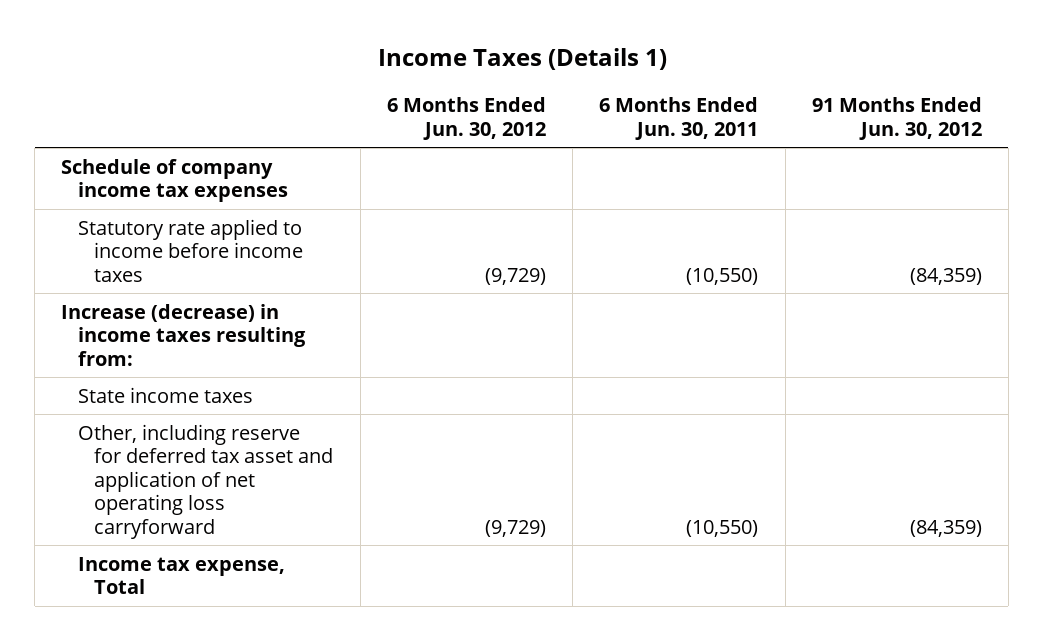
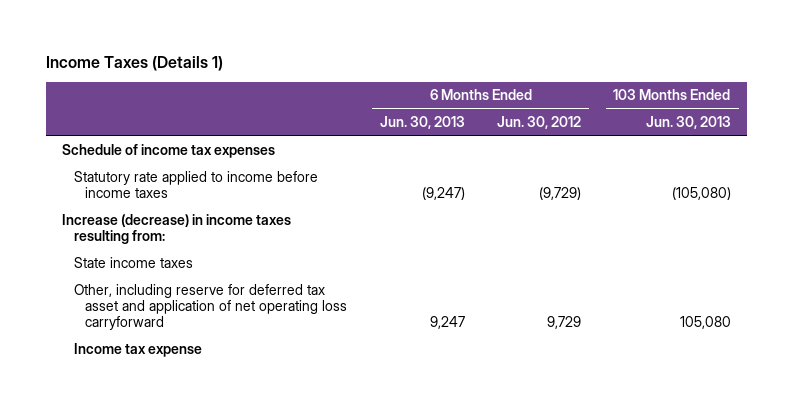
- | 6 Months Ended Jun. 30, 2012 | 6 Months Ended Jun. 30, 2011 | 91 Months Ended Jun. 30, 2012
+ | 6 Months Ended Jun. 30, 2013 | 6 Months Ended Jun. 30, 2012 | 103 Months Ended Jun. 30, 2013
- Schedule of company income tax expenses
+ Schedule of income tax expenses
- Other, including reserve for deferred tax asset and application of net operating loss carryforward | (9,729) | (10,550) | (84,359)
- Income tax expense, Total
+ Other, including reserve for deferred tax asset and application of net operating loss carryforward | 9,247 | 9,729 | 105,080
+ Income tax expense

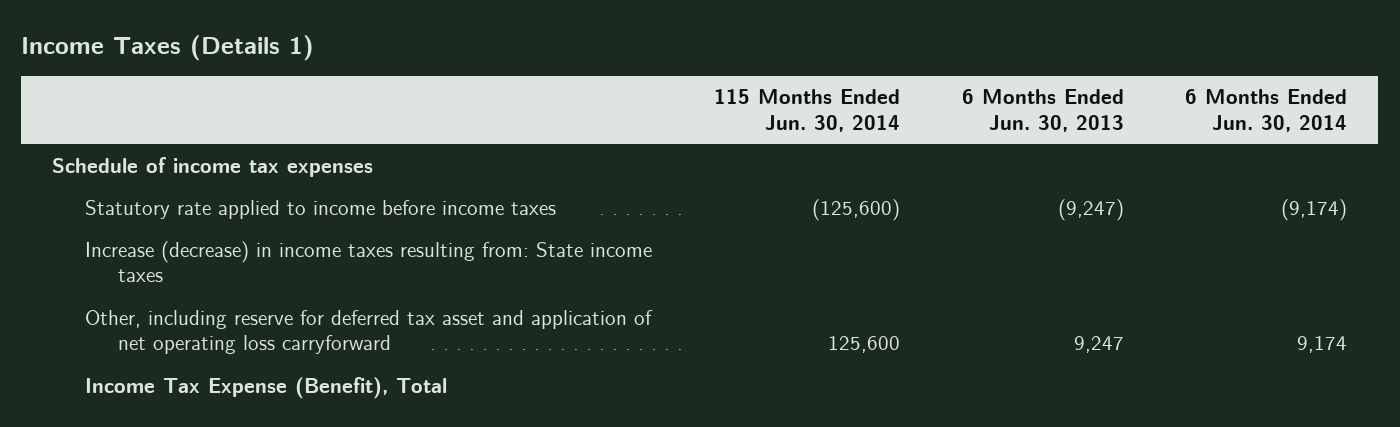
- | 6 Months Ended Jun. 30, 2013 | 6 Months Ended Jun. 30, 2012 | 103 Months Ended Jun. 30, 2013
+ | 115 Months Ended Jun. 30, 2014 | 6 Months Ended Jun. 30, 2013 | 6 Months Ended Jun. 30, 2014
- Increase (decrease) in income taxes resulting from:
- State income taxes
+ Increase (decrease) in income taxes resulting from: State income taxes
- Income tax expense
+ Income Tax Expense (Benefit), Total

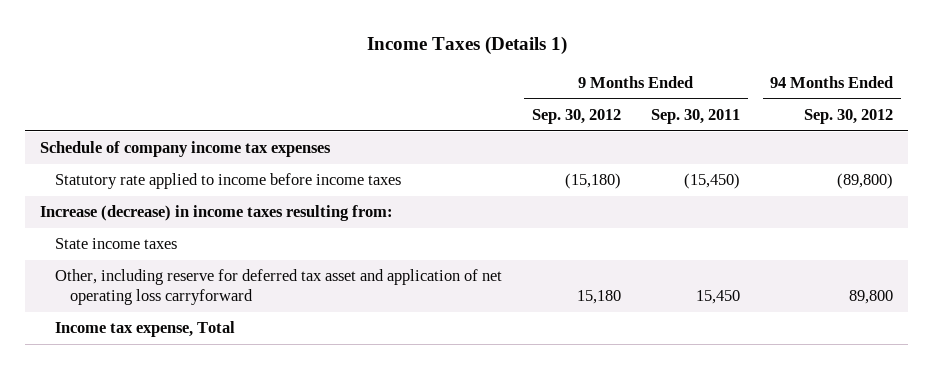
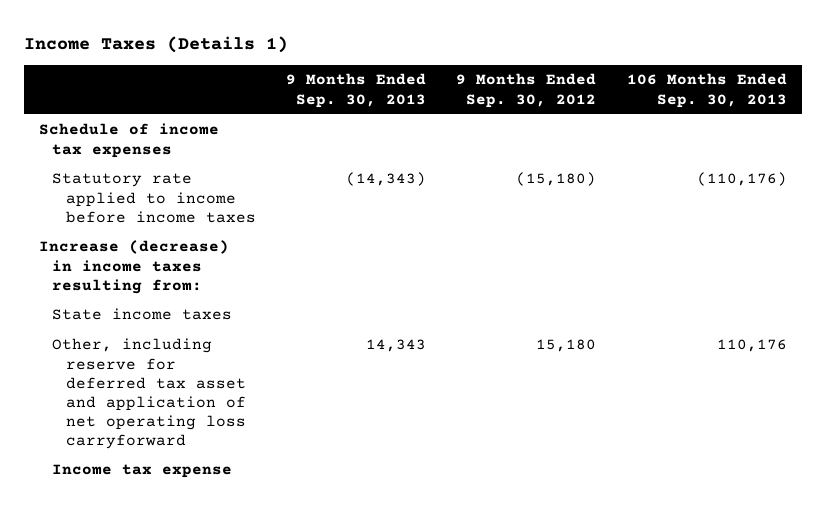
- | 9 Months Ended Sep. 30, 2012 | 9 Months Ended Sep. 30, 2011 | 94 Months Ended Sep. 30, 2012
+ | 9 Months Ended Sep. 30, 2013 | 9 Months Ended Sep. 30, 2012 | 106 Months Ended Sep. 30, 2013
- Schedule of company income tax expenses
+ Schedule of income tax expenses
- Income tax expense, Total
+ Income tax expense

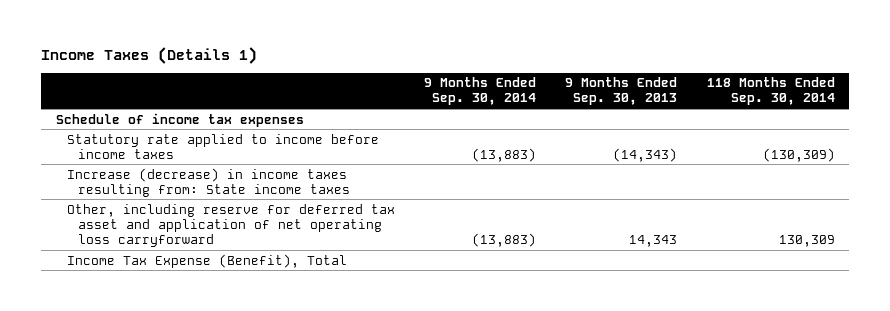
- | 9 Months Ended Sep. 30, 2013 | 9 Months Ended Sep. 30, 2012 | 106 Months Ended Sep. 30, 2013
+ | 9 Months Ended Sep. 30, 2014 | 9 Months Ended Sep. 30, 2013 | 118 Months Ended Sep. 30, 2014
- Increase (decrease) in income taxes resulting from:
- State income taxes
+ Increase (decrease) in income taxes resulting from: State income taxes
- Income tax expense
+ Income Tax Expense (Benefit), Total

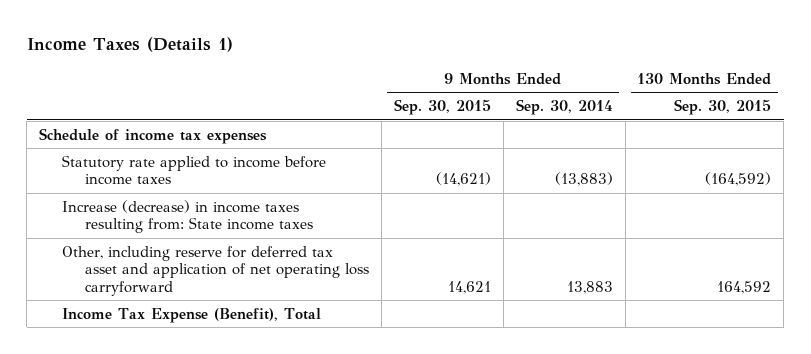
- | 9 Months Ended Sep. 30, 2014 | 9 Months Ended Sep. 30, 2013 | 118 Months Ended Sep. 30, 2014
+ | 9 Months Ended Sep. 30, 2015 | 9 Months Ended Sep. 30, 2014 | 130 Months Ended Sep. 30, 2015
- Other, including reserve for deferred tax asset and application of net operating loss carryforward | (13,883) | 14,343 | 130,309
+ Other, including reserve for deferred tax asset and application of net operating loss carryforward | 14,621 | 13,883 | 164,592

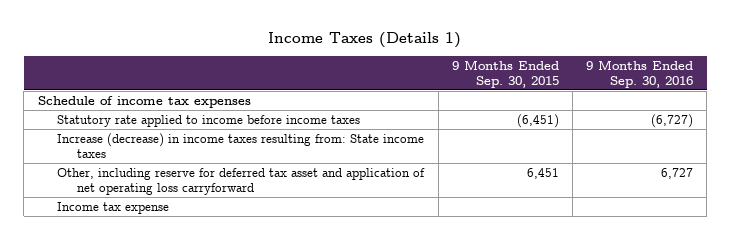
- | 9 Months Ended Sep. 30, 2015 | 9 Months Ended Sep. 30, 2014 | 130 Months Ended Sep. 30, 2015
+ | 9 Months Ended Sep. 30, 2015 | 9 Months Ended Sep. 30, 2016
- Statutory rate applied to income before income taxes | (14,621) | (13,883) | (164,592)
+ Statutory rate applied to income before income taxes | (6,451) | (6,727)
- Other, including reserve for deferred tax asset and application of net operating loss carryforward | 14,621 | 13,883 | 164,592
- Income Tax Expense (Benefit), Total
+ Other, including reserve for deferred tax asset and application of net operating loss carryforward | 6,451 | 6,727
+ Income tax expense

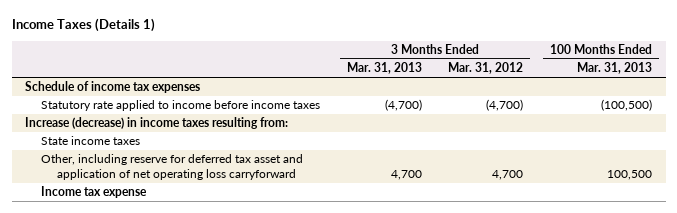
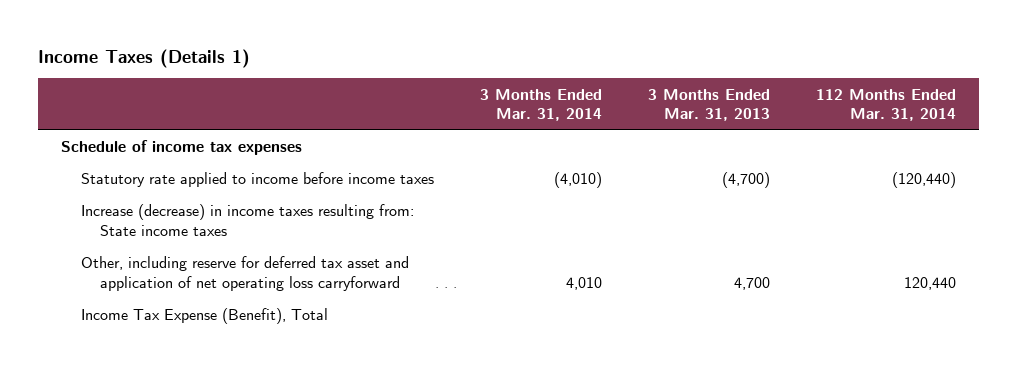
- | 3 Months Ended Mar. 31, 2013 | 3 Months Ended Mar. 31, 2012 | 100 Months Ended Mar. 31, 2013
+ | 3 Months Ended Mar. 31, 2014 | 3 Months Ended Mar. 31, 2013 | 112 Months Ended Mar. 31, 2014
- Increase (decrease) in income taxes resulting from:
- State income taxes
+ Increase (decrease) in income taxes resulting from: State income taxes
- Income tax expense
+ Income Tax Expense (Benefit), Total

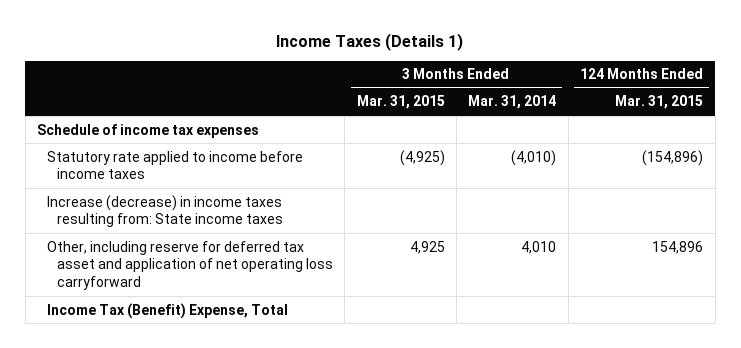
- | 3 Months Ended Mar. 31, 2014 | 3 Months Ended Mar. 31, 2013 | 112 Months Ended Mar. 31, 2014
+ | 3 Months Ended Mar. 31, 2015 | 3 Months Ended Mar. 31, 2014 | 124 Months Ended Mar. 31, 2015
- Income Tax Expense (Benefit), Total
+ Income Tax (Benefit) Expense, Total

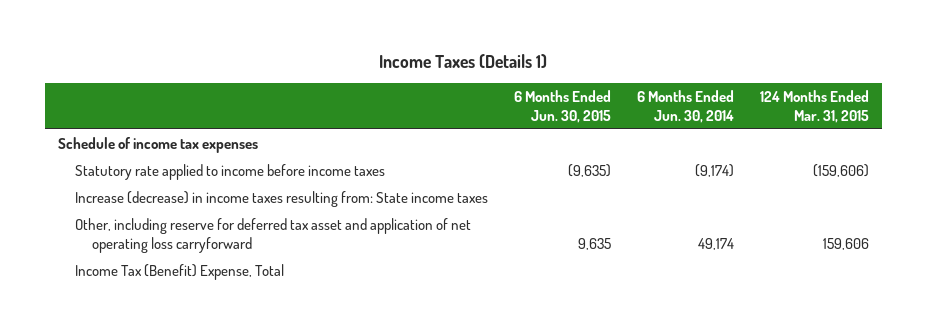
- | 3 Months Ended Mar. 31, 2015 | 3 Months Ended Mar. 31, 2014 | 124 Months Ended Mar. 31, 2015
+ | 6 Months Ended Jun. 30, 2015 | 6 Months Ended Jun. 30, 2014 | 124 Months Ended Mar. 31, 2015
- Statutory rate applied to income before income taxes | (4,925) | (4,010) | (154,896)
+ Statutory rate applied to income before income taxes | (9,635) | (9,174) | (159,606)
- Other, including reserve for deferred tax asset and application of net operating loss carryforward | 4,925 | 4,010 | 154,896
+ Other, including reserve for deferred tax asset and application of net operating loss carryforward | 9,635 | 49,174 | 159,606

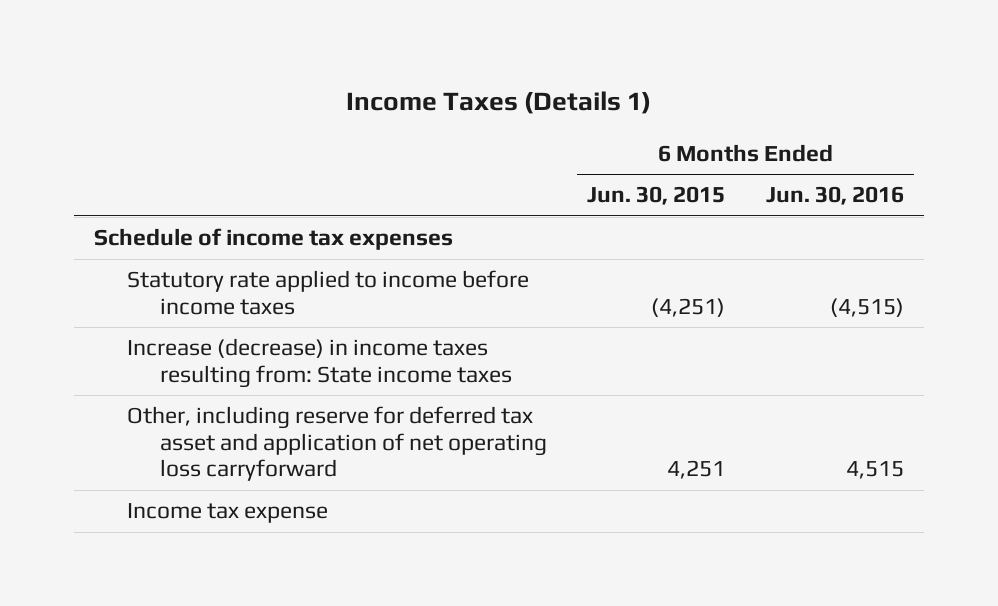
- | 6 Months Ended Jun. 30, 2015 | 6 Months Ended Jun. 30, 2014 | 124 Months Ended Mar. 31, 2015
+ | 6 Months Ended Jun. 30, 2015 | 6 Months Ended Jun. 30, 2016
- Statutory rate applied to income before income taxes | (9,635) | (9,174) | (159,606)
+ Statutory rate applied to income before income taxes | (4,251) | (4,515)
- Other, including reserve for deferred tax asset and application of net operating loss carryforward | 9,635 | 49,174 | 159,606
- Income Tax (Benefit) Expense, Total
+ Other, including reserve for deferred tax asset and application of net operating loss carryforward | 4,251 | 4,515
+ Income tax expense

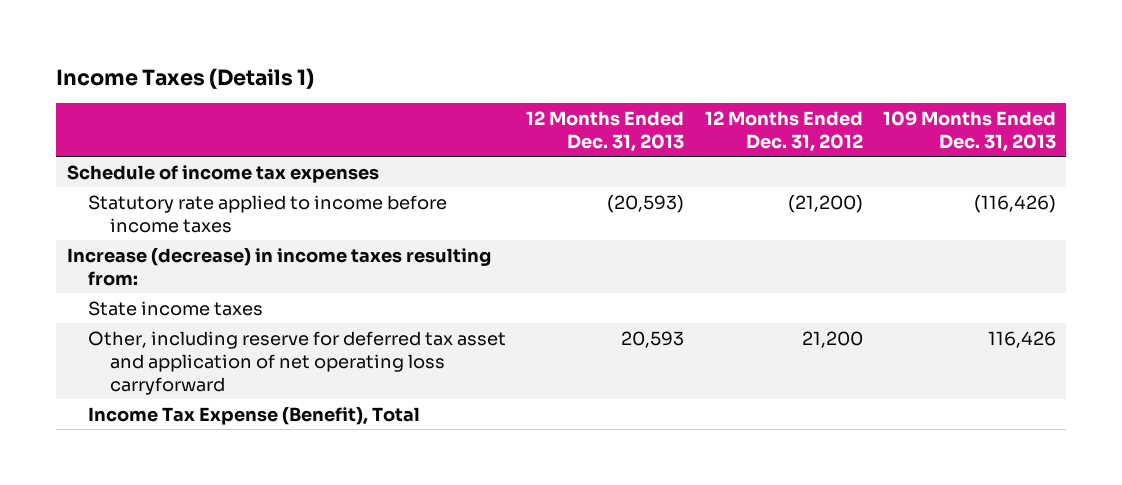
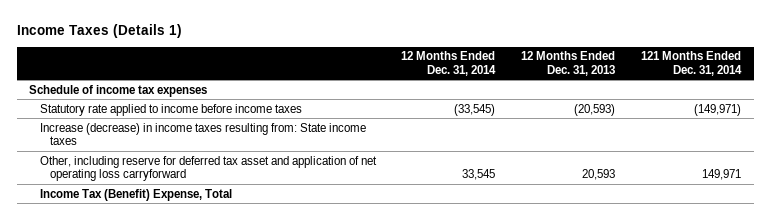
- | 12 Months Ended Dec. 31, 2013 | 12 Months Ended Dec. 31, 2012 | 109 Months Ended Dec. 31, 2013
+ | 12 Months Ended Dec. 31, 2014 | 12 Months Ended Dec. 31, 2013 | 121 Months Ended Dec. 31, 2014
- Increase (decrease) in income taxes resulting from:
- State income taxes
+ Increase (decrease) in income taxes resulting from: State income taxes
- Income Tax Expense (Benefit), Total
+ Income Tax (Benefit) Expense, Total

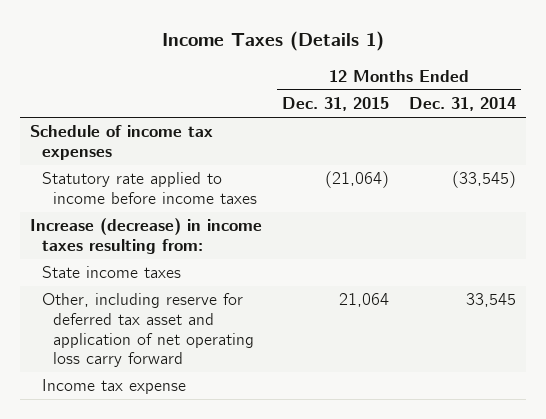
- | 12 Months Ended Dec. 31, 2014 | 12 Months Ended Dec. 31, 2013 | 121 Months Ended Dec. 31, 2014
+ | 12 Months Ended Dec. 31, 2015 | 12 Months Ended Dec. 31, 2014
- Increase (decrease) in income taxes resulting from: State income taxes
- Other, including reserve for deferred tax asset and application of net operating loss carryforward | 33,545 | 20,593 | 149,971
- Income Tax (Benefit) Expense, Total
+ Increase (decrease) in income taxes resulting from:
+ State income taxes
+ Other, including reserve for deferred tax asset and application of net operating loss carry forward | 21,064 | 33,545
+ Income tax expense

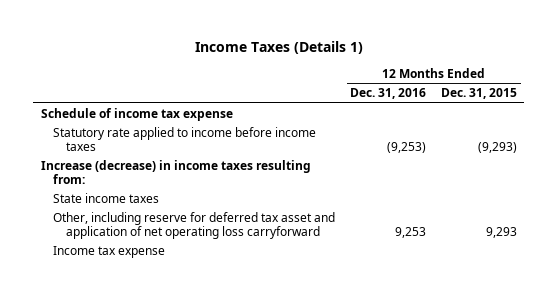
- | 12 Months Ended Dec. 31, 2015 | 12 Months Ended Dec. 31, 2014
+ | 12 Months Ended Dec. 31, 2016 | 12 Months Ended Dec. 31, 2015
- Schedule of income tax expenses
- Statutory rate applied to income before income taxes | (21,064) | (33,545)
+ Schedule of income tax expense
+ Statutory rate applied to income before income taxes | (9,253) | (9,293)
- Other, including reserve for deferred tax asset and application of net operating loss carry forward | 21,064 | 33,545
+ Other, including reserve for deferred tax asset and application of net operating loss carryforward | 9,253 | 9,293

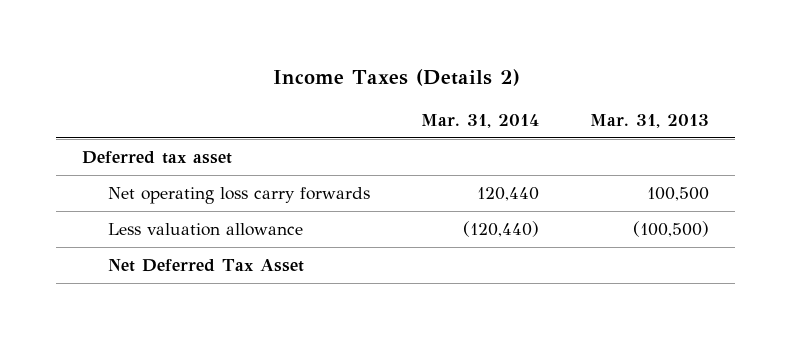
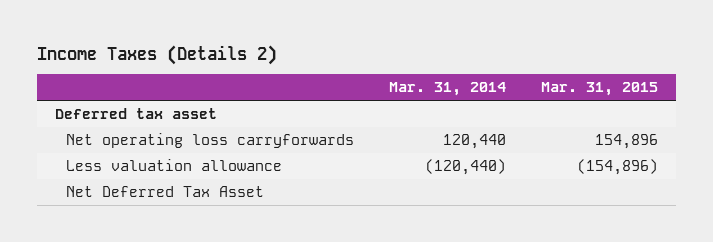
- | Mar. 31, 2014 | Mar. 31, 2013
+ | Mar. 31, 2014 | Mar. 31, 2015
- Net operating loss carry forwards | 120,440 | 100,500
+ Net operating loss carryforwards | 120,440 | 154,896

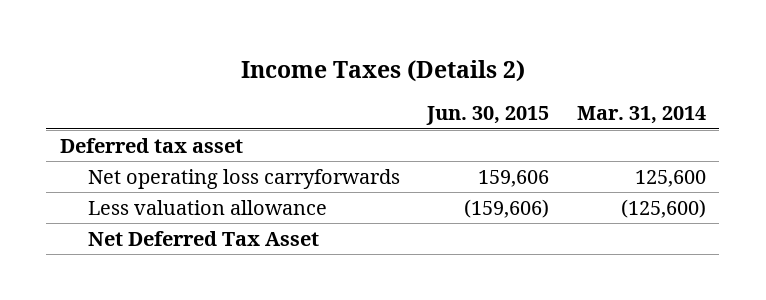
- | Mar. 31, 2014 | Mar. 31, 2015
+ | Jun. 30, 2015 | Mar. 31, 2014
- Net operating loss carryforwards | 120,440 | 154,896
- Less valuation allowance | (120,440) | (154,896)
+ Net operating loss carryforwards | 159,606 | 125,600
+ Less valuation allowance | (159,606) | (125,600)

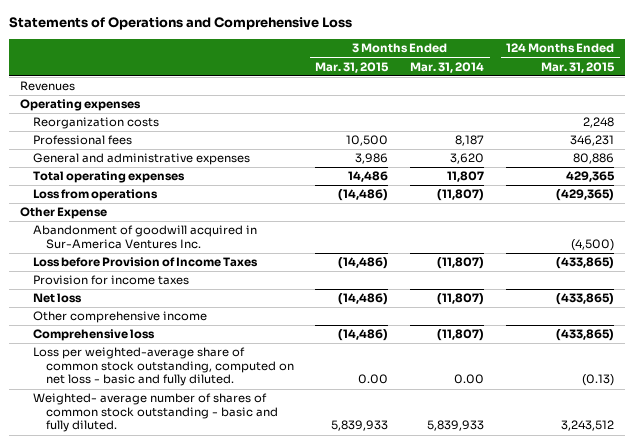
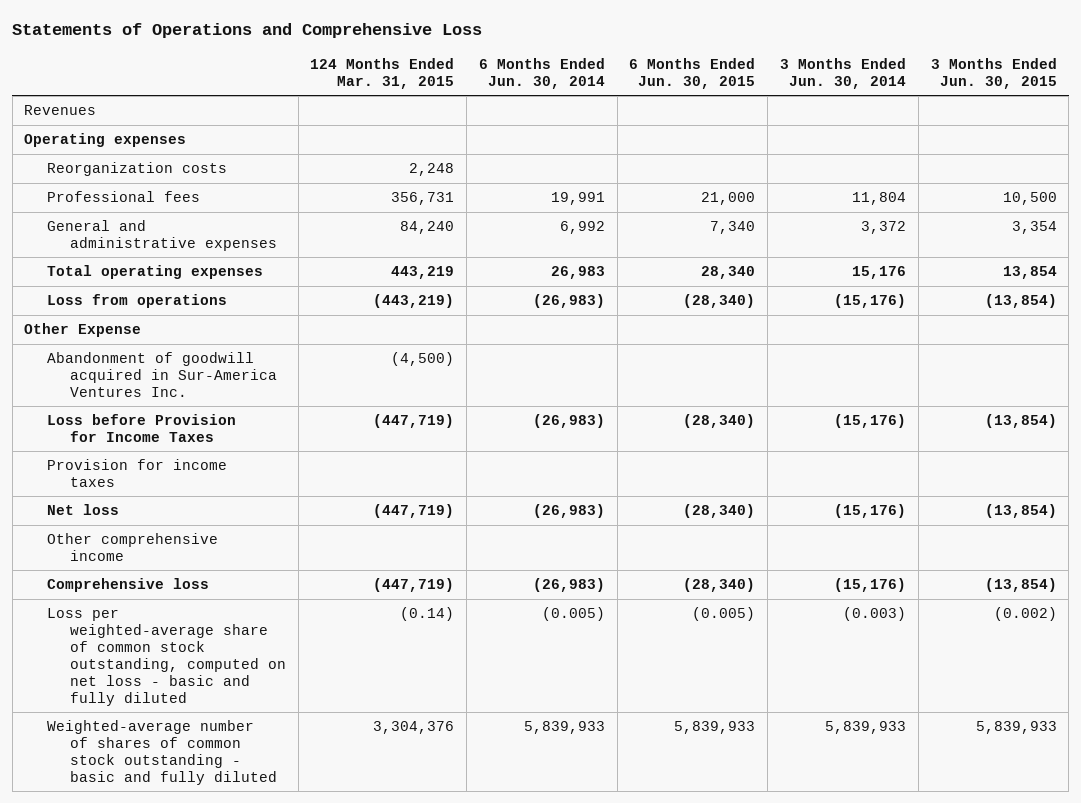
- | 3 Months Ended Mar. 31, 2015 | 3 Months Ended Mar. 31, 2014 | 124 Months Ended Mar. 31, 2015
+ | 124 Months Ended Mar. 31, 2015 | 6 Months Ended Jun. 30, 2014 | 6 Months Ended Jun. 30, 2015 | 3 Months Ended Jun. 30, 2014 | 3 Months Ended Jun. 30, 2015
- Professional fees | 10,500 | 8,187 | 346,231
- General and administrative expenses | 3,986 | 3,620 | 80,886
- Total operating expenses | 14,486 | 11,807 | 429,365
- Loss from operations | (14,486) | (11,807) | (429,365)
+ Professional fees | 356,731 | 19,991 | 21,000 | 11,804 | 10,500
+ General and administrative expenses | 84,240 | 6,992 | 7,340 | 3,372 | 3,354
+ Total operating expenses | 443,219 | 26,983 | 28,340 | 15,176 | 13,854
+ Loss from operations | (443,219) | (26,983) | (28,340) | (15,176) | (13,854)
- Loss before Provision of Income Taxes | (14,486) | (11,807) | (433,865)
+ Loss before Provision for Income Taxes | (447,719) | (26,983) | (28,340) | (15,176) | (13,854)
- Net loss | (14,486) | (11,807) | (433,865)
+ Net loss | (447,719) | (26,983) | (28,340) | (15,176) | (13,854)
- Comprehensive loss | (14,486) | (11,807) | (433,865)
- Loss per weighted-average share of common stock outstanding, computed on net loss - basic and fully diluted. | 0.00 | 0.00 | (0.13)
- Weighted- average number of shares of common stock outstanding - basic and fully diluted. | 5,839,933 | 5,839,933 | 3,243,512
+ Comprehensive loss | (447,719) | (26,983) | (28,340) | (15,176) | (13,854)
+ Loss per weighted-average share of common stock outstanding, computed on net loss - basic and fully diluted | (0.14) | (0.005) | (0.005) | (0.003) | (0.002)
+ Weighted-average number of shares of common stock outstanding - basic and fully diluted | 3,304,376 | 5,839,933 | 5,839,933 | 5,839,933 | 5,839,933

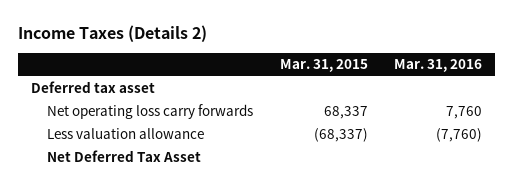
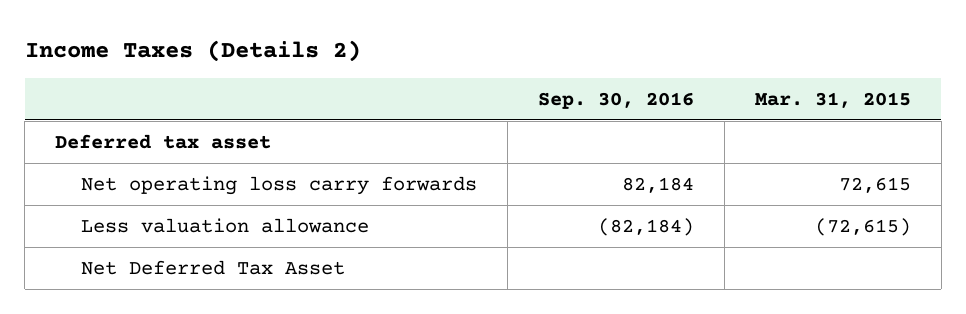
- | Mar. 31, 2015 | Mar. 31, 2016
+ | Sep. 30, 2016 | Mar. 31, 2015
- Net operating loss carry forwards | 68,337 | 7,760
- Less valuation allowance | (68,337) | (7,760)
+ Net operating loss carry forwards | 82,184 | 72,615
+ Less valuation allowance | (82,184) | (72,615)

